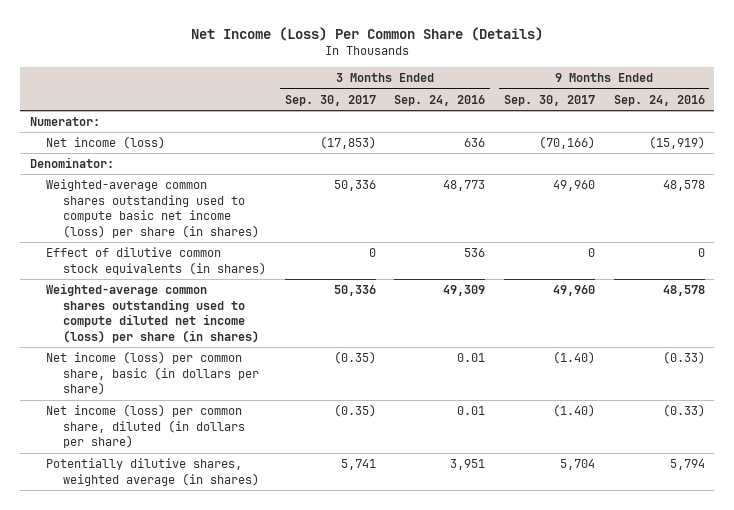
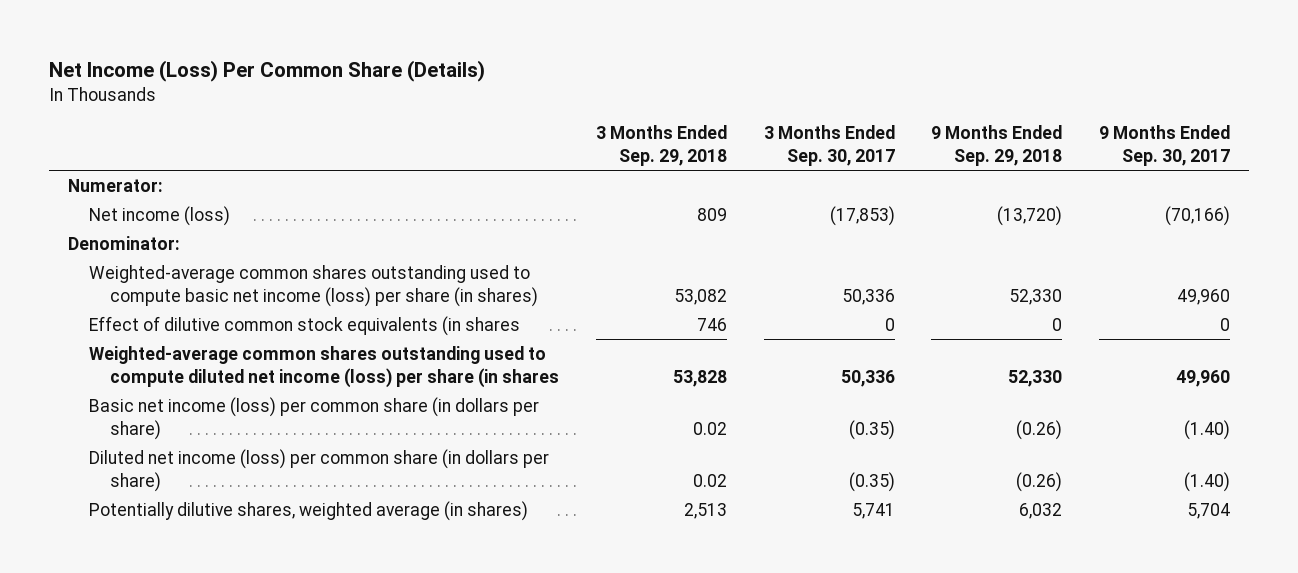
- | 3 Months Ended Sep. 30, 2017 | 3 Months Ended Sep. 24, 2016 | 9 Months Ended Sep. 30, 2017 | 9 Months Ended Sep. 24, 2016
+ | 3 Months Ended Sep. 29, 2018 | 3 Months Ended Sep. 30, 2017 | 9 Months Ended Sep. 29, 2018 | 9 Months Ended Sep. 30, 2017
- Effect of dilutive common stock equivalents (in shares) | 0 | 536 | 0 | 0
- Weighted-average common shares outstanding used to compute diluted net income (loss) per share (in shares) | 50,336 | 49,309 | 49,960 | 48,578
- Net income (loss) per common share, basic (in dollars per share) | (0.35) | 0.01 | (1.40) | (0.33)
- Net income (loss) per common share, diluted (in dollars per share) | (0.35) | 0.01 | (1.40) | (0.33)
+ Effect of dilutive common stock equivalents (in shares | 746 | 0 | 0 | 0
+ Weighted-average common shares outstanding used to compute diluted net income (loss) per share (in shares | 53,828 | 50,336 | 52,330 | 49,960
+ Basic net income (loss) per common share (in dollars per share) | 0.02 | (0.35) | (0.26) | (1.40)
+ Diluted net income (loss) per common share (in dollars per share) | 0.02 | (0.35) | (0.26) | (1.40)

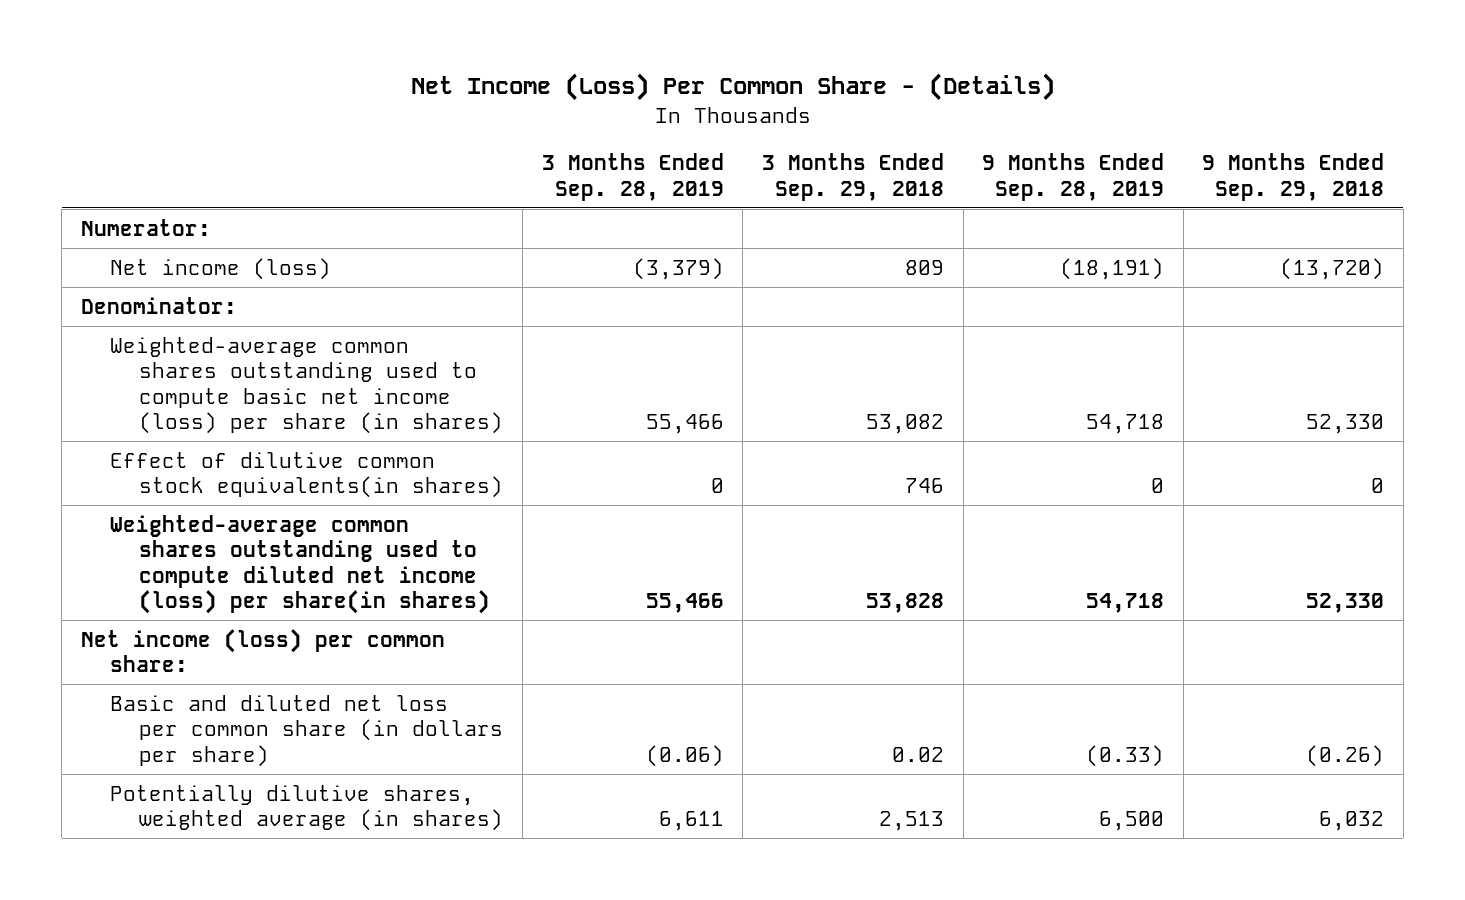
- Net Income (Loss) Per Common Share (Details)
+ Net Income (Loss) Per Common Share - (Details)
- | 3 Months Ended Sep. 29, 2018 | 3 Months Ended Sep. 30, 2017 | 9 Months Ended Sep. 29, 2018 | 9 Months Ended Sep. 30, 2017
+ | 3 Months Ended Sep. 28, 2019 | 3 Months Ended Sep. 29, 2018 | 9 Months Ended Sep. 28, 2019 | 9 Months Ended Sep. 29, 2018
- Effect of dilutive common stock equivalents (in shares | 746 | 0 | 0 | 0
- Weighted-average common shares outstanding used to compute diluted net income (loss) per share (in shares | 53,828 | 50,336 | 52,330 | 49,960
- Basic net income (loss) per common share (in dollars per share) | 0.02 | (0.35) | (0.26) | (1.40)
- Diluted net income (loss) per common share (in dollars per share) | 0.02 | (0.35) | (0.26) | (1.40)
+ Effect of dilutive common stock equivalents(in shares) | 0 | 746 | 0 | 0
+ Weighted-average common shares outstanding used to compute diluted net income (loss) per share(in shares) | 55,466 | 53,828 | 54,718 | 52,330
+ Net income (loss) per common share:
+ Basic and diluted net loss per common share (in dollars per share) | (0.06) | 0.02 | (0.33) | (0.26)

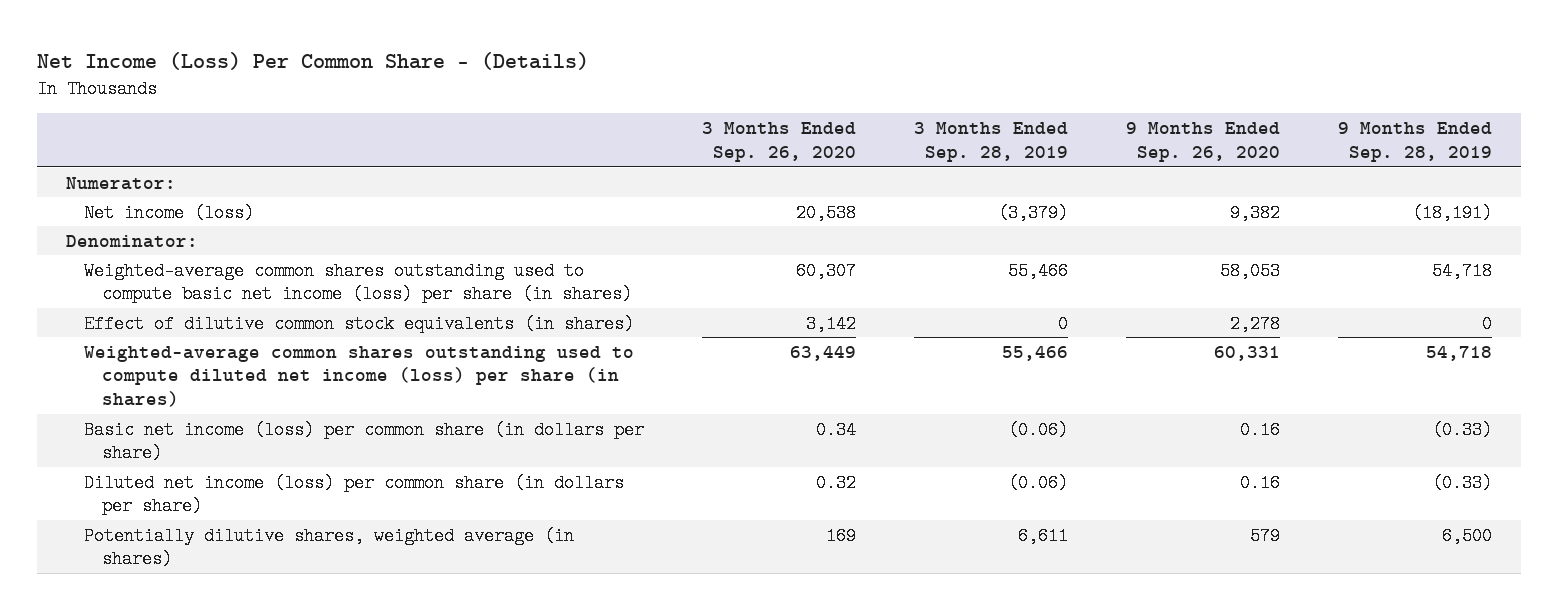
- | 3 Months Ended Sep. 28, 2019 | 3 Months Ended Sep. 29, 2018 | 9 Months Ended Sep. 28, 2019 | 9 Months Ended Sep. 29, 2018
+ | 3 Months Ended Sep. 26, 2020 | 3 Months Ended Sep. 28, 2019 | 9 Months Ended Sep. 26, 2020 | 9 Months Ended Sep. 28, 2019
- Effect of dilutive common stock equivalents(in shares) | 0 | 746 | 0 | 0
- Weighted-average common shares outstanding used to compute diluted net income (loss) per share(in shares) | 55,466 | 53,828 | 54,718 | 52,330
- Net income (loss) per common share:
- Basic and diluted net loss per common share (in dollars per share) | (0.06) | 0.02 | (0.33) | (0.26)
+ Effect of dilutive common stock equivalents (in shares) | 3,142 | 0 | 2,278 | 0
+ Weighted-average common shares outstanding used to compute diluted net income (loss) per share (in shares) | 63,449 | 55,466 | 60,331 | 54,718
+ Basic net income (loss) per common share (in dollars per share) | 0.34 | (0.06) | 0.16 | (0.33)
+ Diluted net income (loss) per common share (in dollars per share) | 0.32 | (0.06) | 0.16 | (0.33)

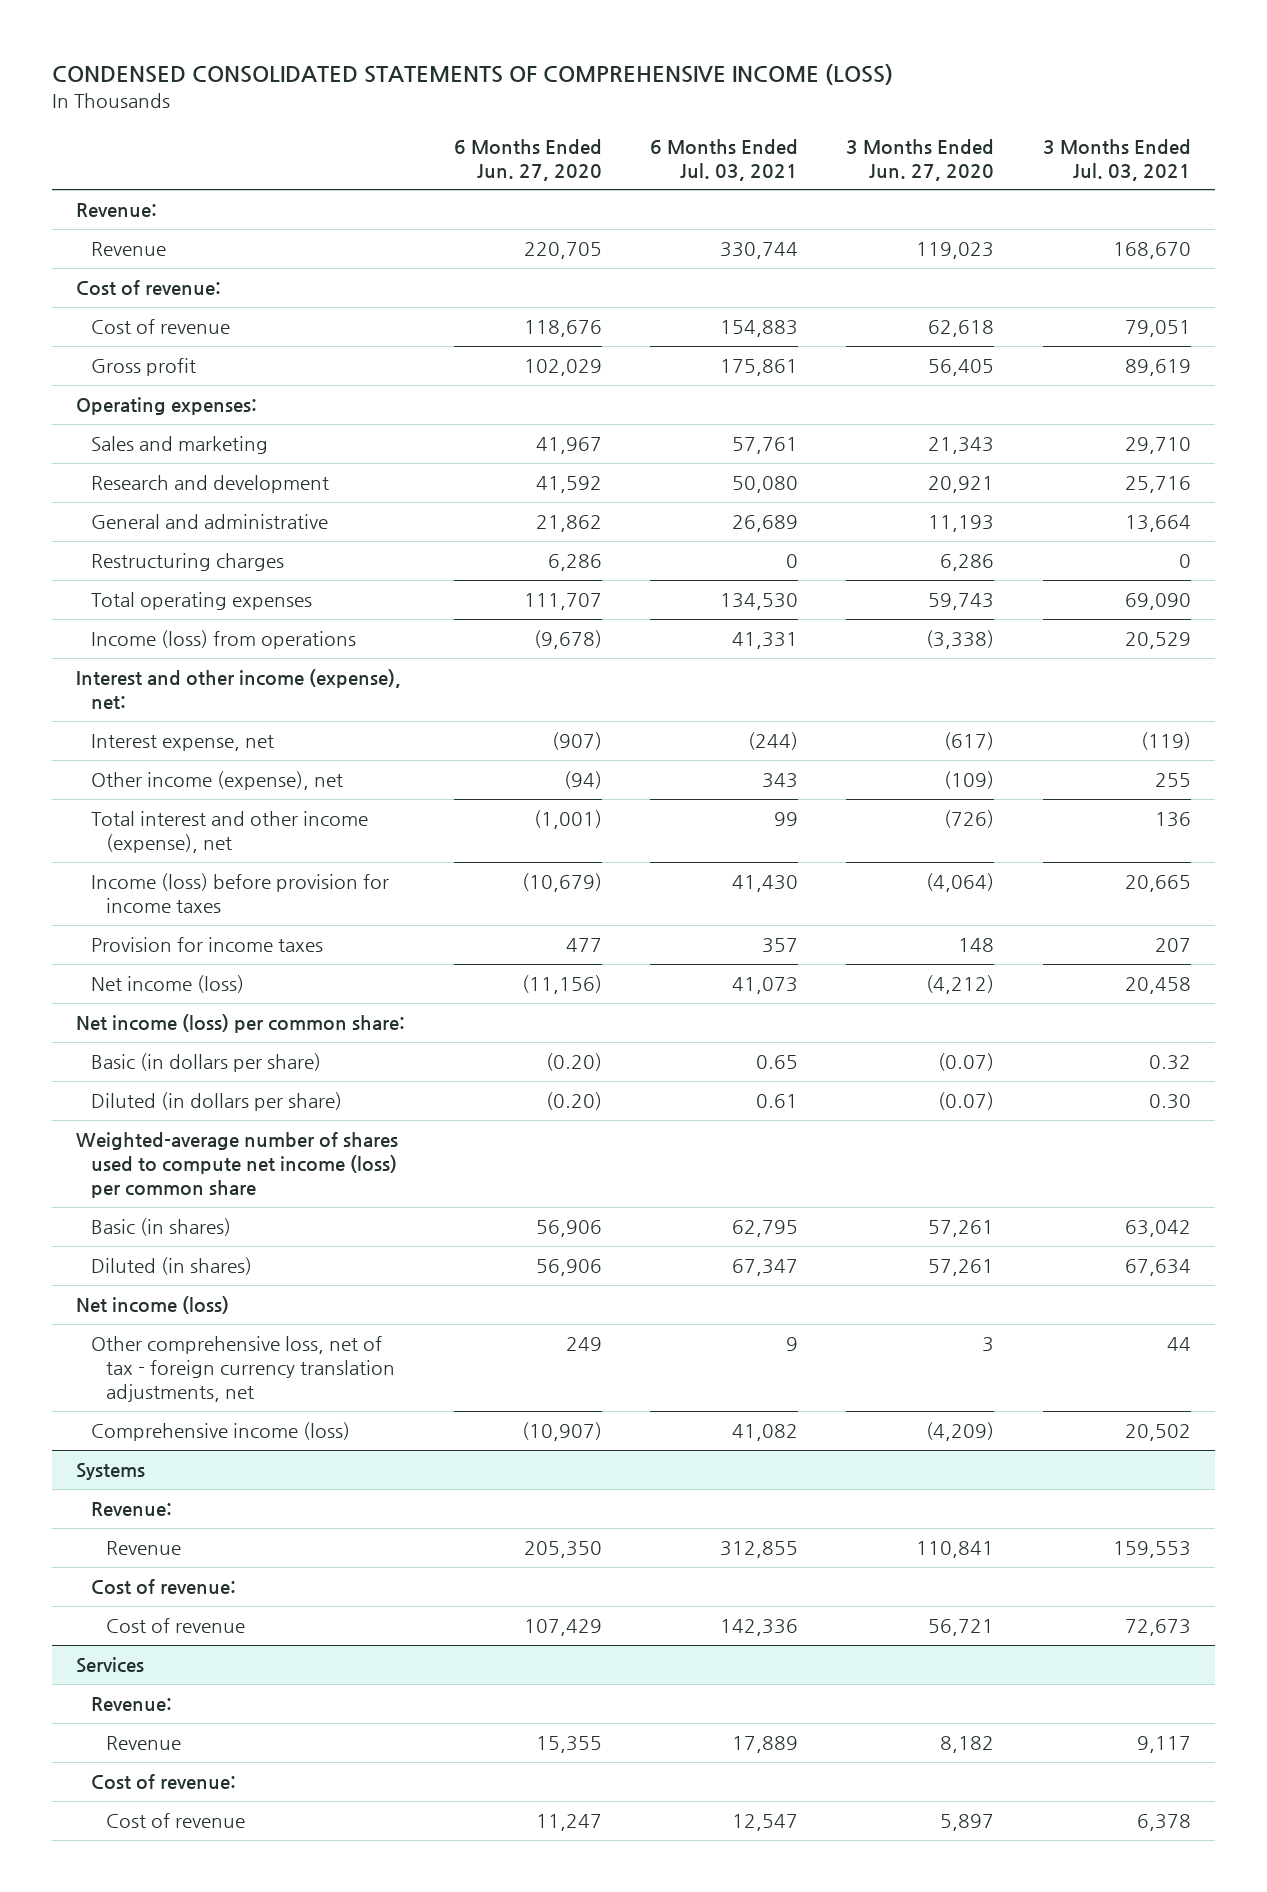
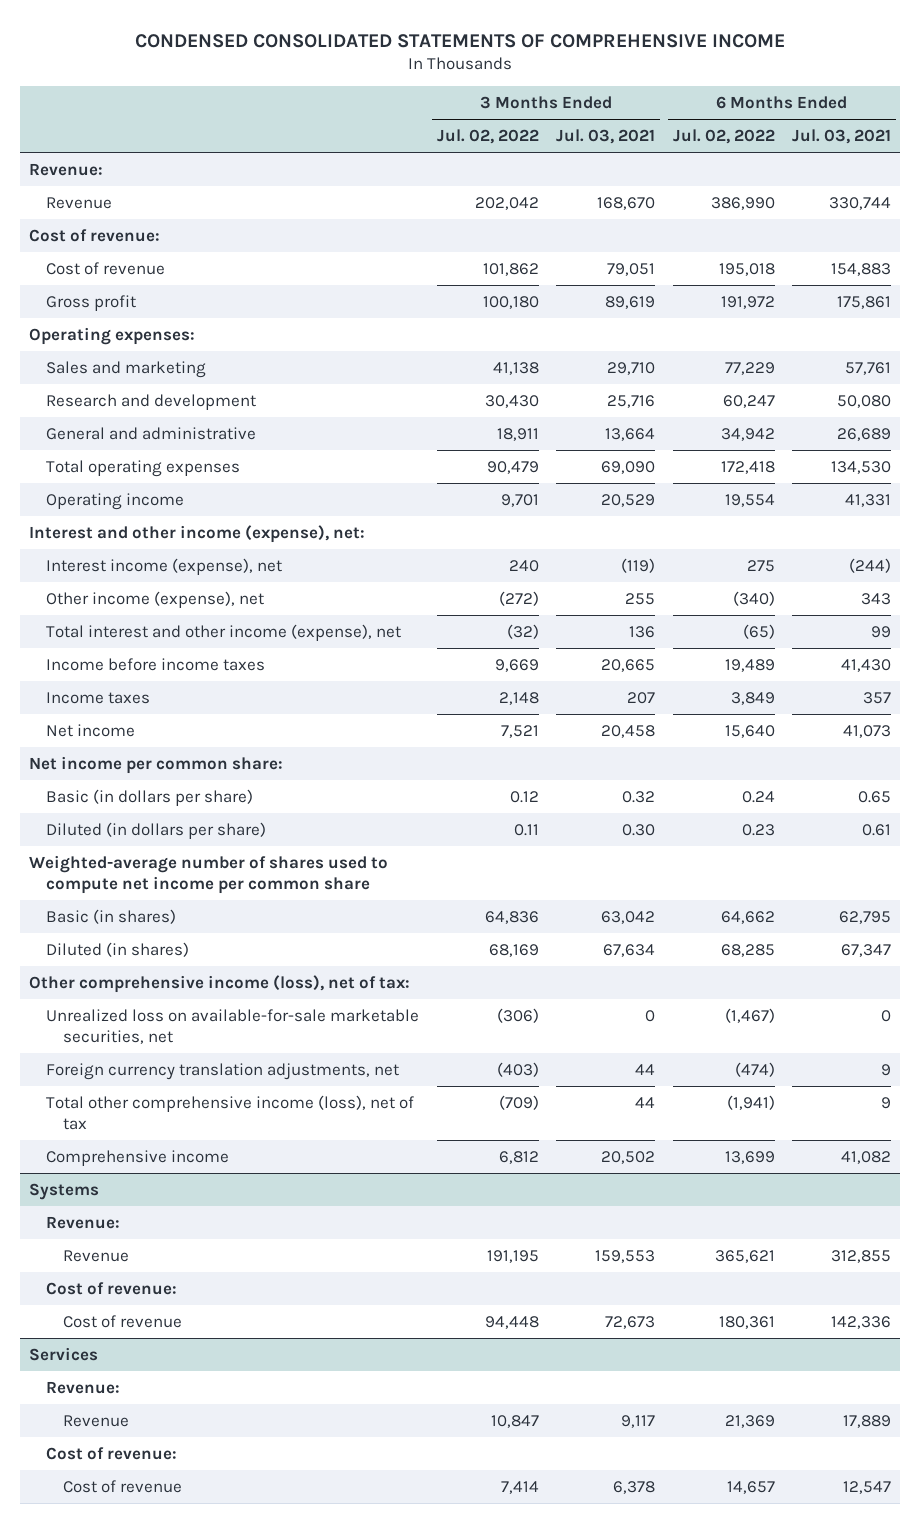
- CONDENSED CONSOLIDATED STATEMENTS OF COMPREHENSIVE INCOME (LOSS)
+ CONDENSED CONSOLIDATED STATEMENTS OF COMPREHENSIVE INCOME
- | 6 Months Ended Jun. 27, 2020 | 6 Months Ended Jul. 03, 2021 | 3 Months Ended Jun. 27, 2020 | 3 Months Ended Jul. 03, 2021
+ | 3 Months Ended Jul. 02, 2022 | 3 Months Ended Jul. 03, 2021 | 6 Months Ended Jul. 02, 2022 | 6 Months Ended Jul. 03, 2021
- Restructuring charges | 6,286 | 0 | 6,286 | 0
- Income (loss) from operations | (9,678) | 41,331 | (3,338) | 20,529
+ Operating income | 9,701 | 20,529 | 19,554 | 41,331
- Interest expense, net | (907) | (244) | (617) | (119)
+ Interest income (expense), net | 240 | (119) | 275 | (244)
- Income (loss) before provision for income taxes | (10,679) | 41,430 | (4,064) | 20,665
- Provision for income taxes | 477 | 357 | 148 | 207
- Net income (loss) | (11,156) | 41,073 | (4,212) | 20,458
- Net income (loss) per common share:
+ Income before income taxes | 9,669 | 20,665 | 19,489 | 41,430
+ Income taxes | 2,148 | 207 | 3,849 | 357
+ Net income | 7,521 | 20,458 | 15,640 | 41,073
+ Net income per common share:
- Weighted-average number of shares used to compute net income (loss) per common share
+ Weighted-average number of shares used to compute net income per common share
- Net income (loss)
- Other comprehensive loss, net of tax - foreign currency translation adjustments, net | 249 | 9 | 3 | 44
- Comprehensive income (loss) | (10,907) | 41,082 | (4,209) | 20,502
+ Other comprehensive income (loss), net of tax:
+ Unrealized loss on available-for-sale marketable securities, net | (306) | 0 | (1,467) | 0
+ Foreign currency translation adjustments, net | (403) | 44 | (474) | 9
+ Total other comprehensive income (loss), net of tax | (709) | 44 | (1,941) | 9
+ Comprehensive income | 6,812 | 20,502 | 13,699 | 41,082

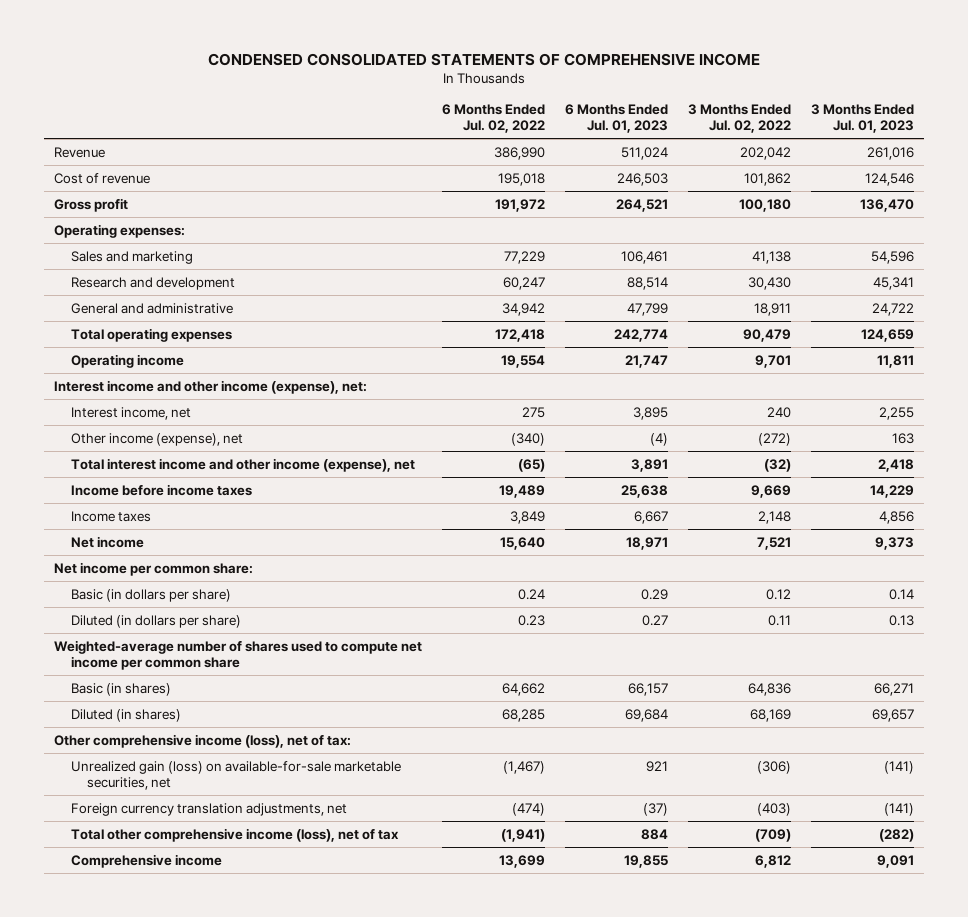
- | 3 Months Ended Jul. 02, 2022 | 3 Months Ended Jul. 03, 2021 | 6 Months Ended Jul. 02, 2022 | 6 Months Ended Jul. 03, 2021
+ | 6 Months Ended Jul. 02, 2022 | 6 Months Ended Jul. 01, 2023 | 3 Months Ended Jul. 02, 2022 | 3 Months Ended Jul. 01, 2023
- Revenue:
- Cost of revenue:
- Interest and other income (expense), net:
- Interest income (expense), net | 240 | (119) | 275 | (244)
+ Interest income and other income (expense), net:
+ Interest income, net | 275 | 3,895 | 240 | 2,255
- Total interest and other income (expense), net | (32) | 136 | (65) | 99
+ Total interest income and other income (expense), net | (65) | 3,891 | (32) | 2,418
- Unrealized loss on available-for-sale marketable securities, net | (306) | 0 | (1,467) | 0
+ Unrealized gain (loss) on available-for-sale marketable securities, net | (1,467) | 921 | (306) | (141)
- Systems
- Revenue:
- Revenue | 191,195 | 159,553 | 365,621 | 312,855
- Cost of revenue:
- Cost of revenue | 94,448 | 72,673 | 180,361 | 142,336
- Services
- Revenue:
- Revenue | 10,847 | 9,117 | 21,369 | 17,889
- Cost of revenue:
- Cost of revenue | 7,414 | 6,378 | 14,657 | 12,547

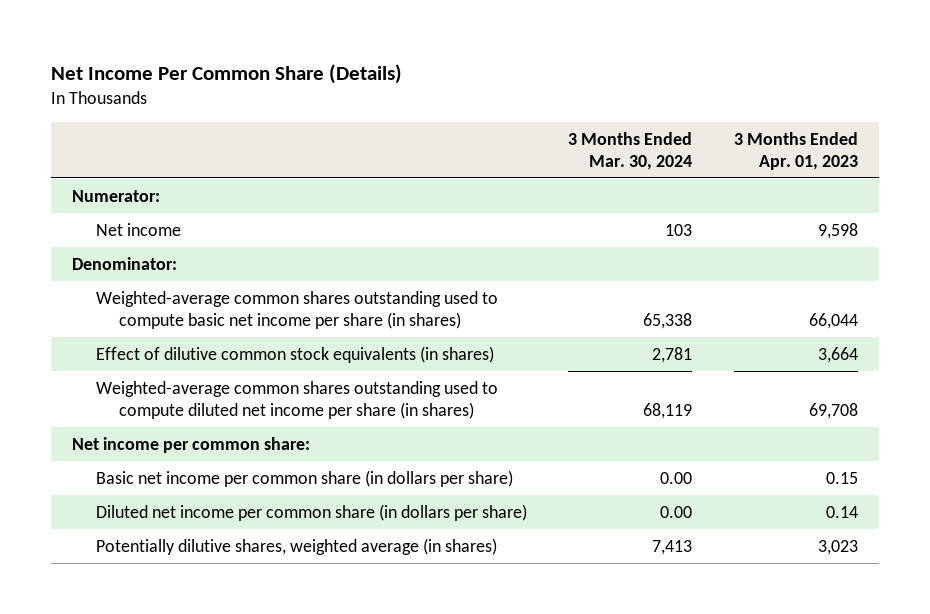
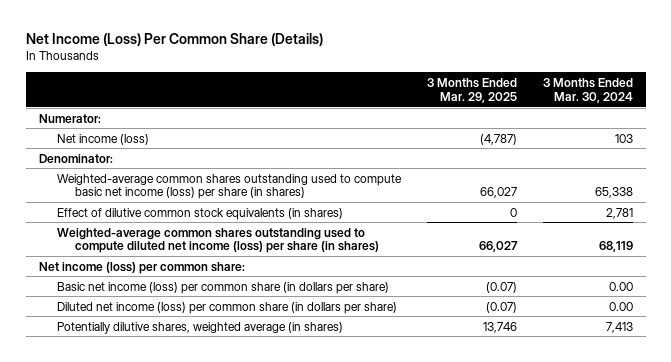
- Net Income Per Common Share (Details)
+ Net Income (Loss) Per Common Share (Details)
- | 3 Months Ended Mar. 30, 2024 | 3 Months Ended Apr. 01, 2023
+ | 3 Months Ended Mar. 29, 2025 | 3 Months Ended Mar. 30, 2024
- Net income | 103 | 9,598
+ Net income (loss) | (4,787) | 103
- Weighted-average common shares outstanding used to compute basic net income per share (in shares) | 65,338 | 66,044
+ Weighted-average common shares outstanding used to compute basic net income (loss) per share (in shares) | 66,027 | 65,338
- Weighted-average common shares outstanding used to compute diluted net income per share (in shares) | 68,119 | 69,708
- Net income per common share:
- Basic net income per common share (in dollars per share) | 0.00 | 0.15
- Diluted net income per common share (in dollars per share) | 0.00 | 0.14
+ Weighted-average common shares outstanding used to compute diluted net income (loss) per share (in shares) | 66,027 | 68,119
+ Net income (loss) per common share:
+ Basic net income (loss) per common share (in dollars per share) | (0.07) | 0.00
+ Diluted net income (loss) per common share (in dollars per share) | (0.07) | 0.00

